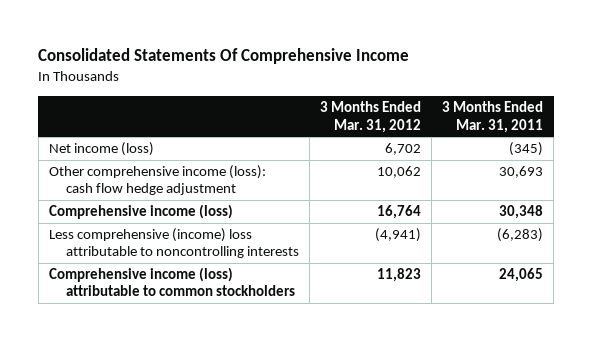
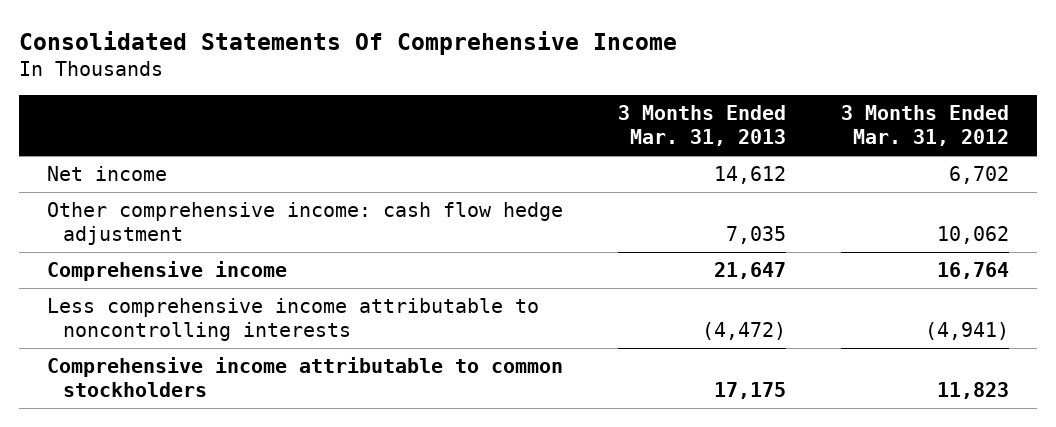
- | 3 Months Ended Mar. 31, 2012 | 3 Months Ended Mar. 31, 2011
+ | 3 Months Ended Mar. 31, 2013 | 3 Months Ended Mar. 31, 2012
- Net income (loss) | 6,702 | (345)
- Other comprehensive income (loss): cash flow hedge adjustment | 10,062 | 30,693
- Comprehensive income (loss) | 16,764 | 30,348
- Less comprehensive (income) loss attributable to noncontrolling interests | (4,941) | (6,283)
- Comprehensive income (loss) attributable to common stockholders | 11,823 | 24,065
+ Net income | 14,612 | 6,702
+ Other comprehensive income: cash flow hedge adjustment | 7,035 | 10,062
+ Comprehensive income | 21,647 | 16,764
+ Less comprehensive income attributable to noncontrolling interests | (4,472) | (4,941)
+ Comprehensive income attributable to common stockholders | 17,175 | 11,823

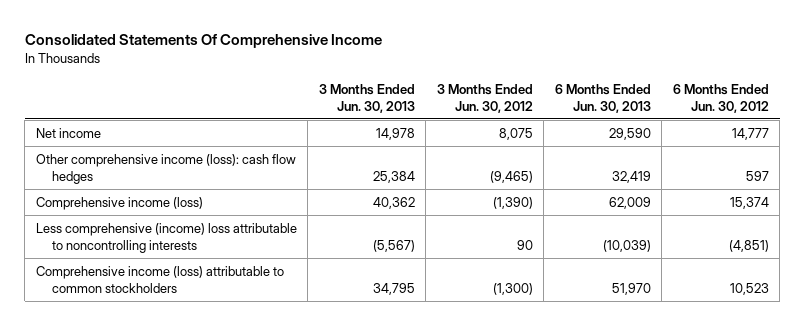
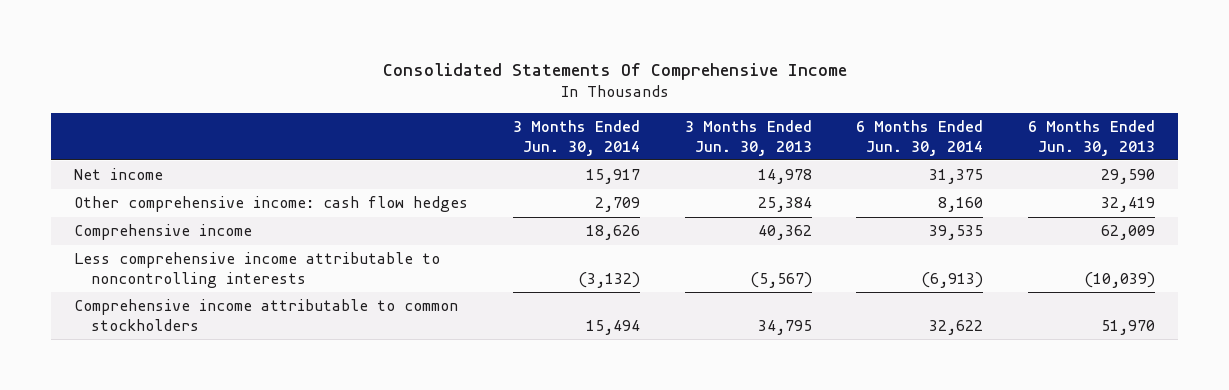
- | 3 Months Ended Jun. 30, 2013 | 3 Months Ended Jun. 30, 2012 | 6 Months Ended Jun. 30, 2013 | 6 Months Ended Jun. 30, 2012
+ | 3 Months Ended Jun. 30, 2014 | 3 Months Ended Jun. 30, 2013 | 6 Months Ended Jun. 30, 2014 | 6 Months Ended Jun. 30, 2013
- Other comprehensive income (loss): cash flow hedges | 25,384 | (9,465) | 32,419 | 597
- Comprehensive income (loss) | 40,362 | (1,390) | 62,009 | 15,374
- Less comprehensive (income) loss attributable to noncontrolling interests | (5,567) | 90 | (10,039) | (4,851)
- Comprehensive income (loss) attributable to common stockholders | 34,795 | (1,300) | 51,970 | 10,523
+ Other comprehensive income: cash flow hedges | 2,709 | 25,384 | 8,160 | 32,419
+ Comprehensive income | 18,626 | 40,362 | 39,535 | 62,009
+ Less comprehensive income attributable to noncontrolling interests | (3,132) | (5,567) | (6,913) | (10,039)
+ Comprehensive income attributable to common stockholders | 15,494 | 34,795 | 32,622 | 51,970

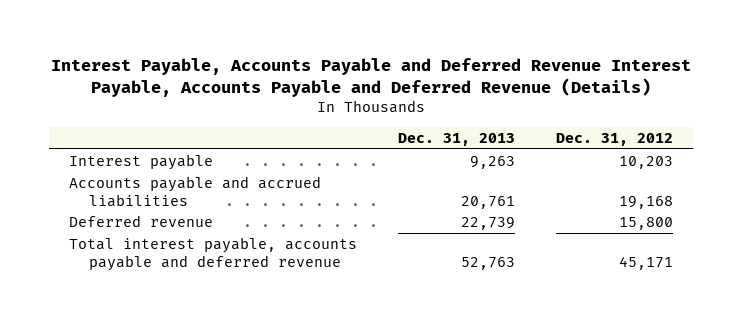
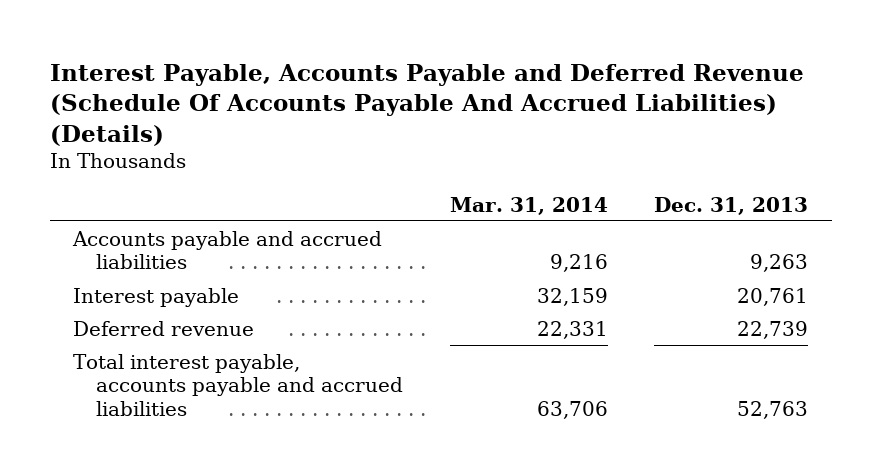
- Interest Payable, Accounts Payable and Deferred Revenue Interest Payable, Accounts Payable and Deferred Revenue (Details)
+ Interest Payable, Accounts Payable and Deferred Revenue (Schedule Of Accounts Payable And Accrued Liabilities) (Details)
- | Dec. 31, 2013 | Dec. 31, 2012
+ | Mar. 31, 2014 | Dec. 31, 2013
- Interest payable | 9,263 | 10,203
- Accounts payable and accrued liabilities | 20,761 | 19,168
+ Accounts payable and accrued liabilities | 9,216 | 9,263
+ Interest payable | 32,159 | 20,761
- Total interest payable, accounts payable and deferred revenue | 52,763 | 45,171
+ Total interest payable, accounts payable and accrued liabilities | 63,706 | 52,763

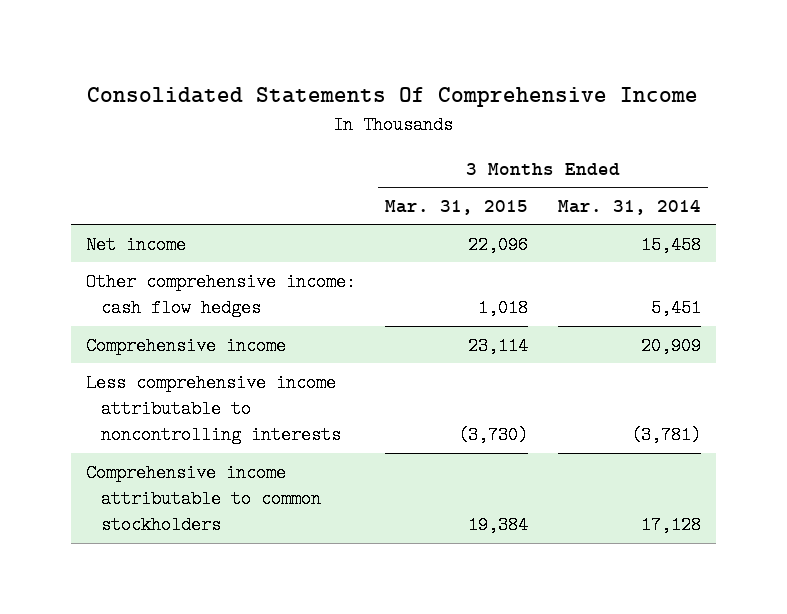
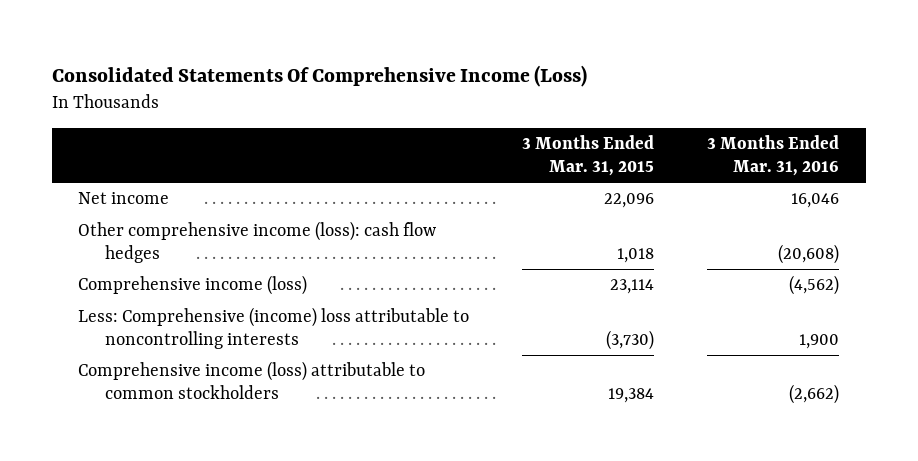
- Consolidated Statements Of Comprehensive Income
+ Consolidated Statements Of Comprehensive Income (Loss)
- | 3 Months Ended Mar. 31, 2015 | 3 Months Ended Mar. 31, 2014
+ | 3 Months Ended Mar. 31, 2015 | 3 Months Ended Mar. 31, 2016
- Other comprehensive income: cash flow hedges | 1,018 | 5,451
- Comprehensive income | 23,114 | 20,909
- Less comprehensive income attributable to noncontrolling interests | (3,730) | (3,781)
- Comprehensive income attributable to common stockholders | 19,384 | 17,128
+ Other comprehensive income (loss): cash flow hedges | 1,018 | (20,608)
+ Comprehensive income (loss) | 23,114 | (4,562)
+ Less: Comprehensive (income) loss attributable to noncontrolling interests | (3,730) | 1,900
+ Comprehensive income (loss) attributable to common stockholders | 19,384 | (2,662)

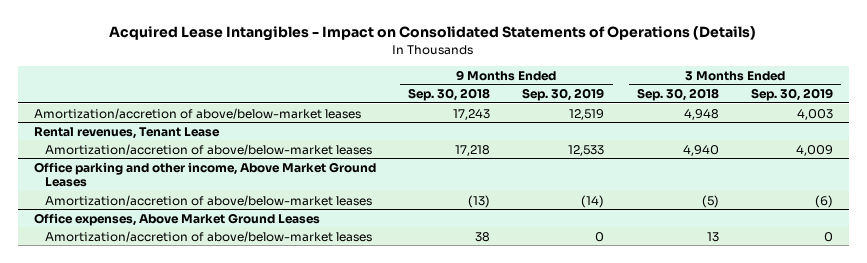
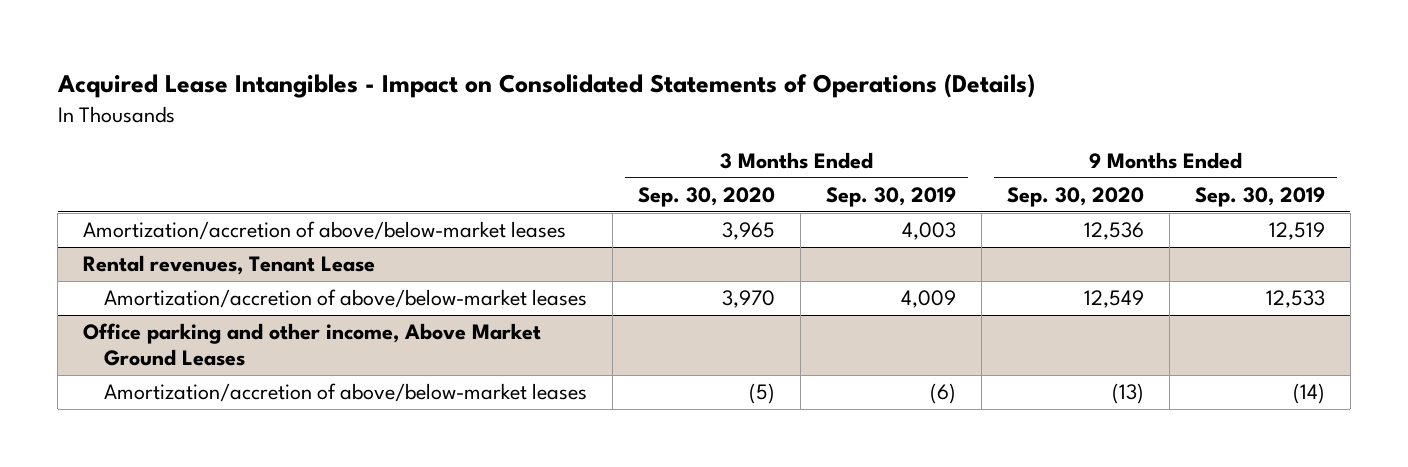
- | 9 Months Ended Sep. 30, 2018 | 9 Months Ended Sep. 30, 2019 | 3 Months Ended Sep. 30, 2018 | 3 Months Ended Sep. 30, 2019
+ | 3 Months Ended Sep. 30, 2020 | 3 Months Ended Sep. 30, 2019 | 9 Months Ended Sep. 30, 2020 | 9 Months Ended Sep. 30, 2019
- Office expenses, Above Market Ground Leases
- Amortization/accretion of above/below-market leases | 38 | 0 | 13 | 0

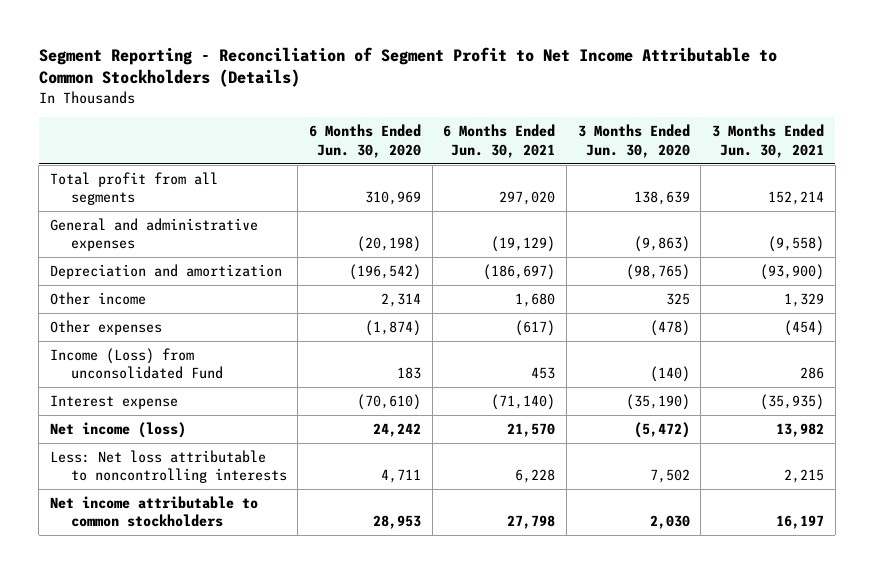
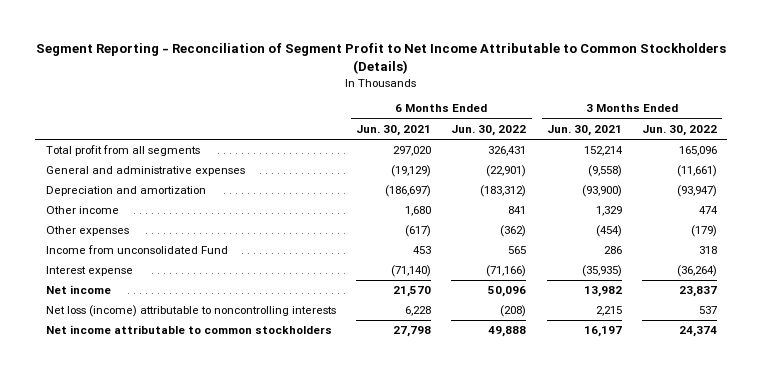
- | 6 Months Ended Jun. 30, 2020 | 6 Months Ended Jun. 30, 2021 | 3 Months Ended Jun. 30, 2020 | 3 Months Ended Jun. 30, 2021
+ | 6 Months Ended Jun. 30, 2021 | 6 Months Ended Jun. 30, 2022 | 3 Months Ended Jun. 30, 2021 | 3 Months Ended Jun. 30, 2022
- Income (Loss) from unconsolidated Fund | 183 | 453 | (140) | 286
+ Income from unconsolidated Fund | 453 | 565 | 286 | 318
- Net income (loss) | 24,242 | 21,570 | (5,472) | 13,982
- Less: Net loss attributable to noncontrolling interests | 4,711 | 6,228 | 7,502 | 2,215
+ Net income | 21,570 | 50,096 | 13,982 | 23,837
+ Net loss (income) attributable to noncontrolling interests | 6,228 | (208) | 2,215 | 537

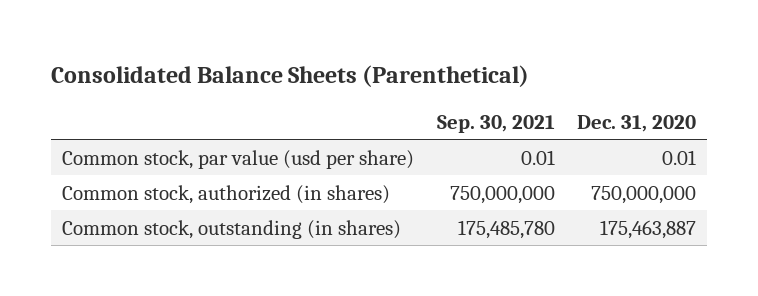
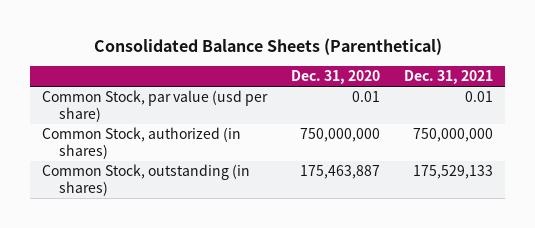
- | Sep. 30, 2021 | Dec. 31, 2020
+ | Dec. 31, 2020 | Dec. 31, 2021
- Common stock, par value (usd per share) | 0.01 | 0.01
- Common stock, authorized (in shares) | 750,000,000 | 750,000,000
- Common stock, outstanding (in shares) | 175,485,780 | 175,463,887
+ Common Stock, par value (usd per share) | 0.01 | 0.01
+ Common Stock, authorized (in shares) | 750,000,000 | 750,000,000
+ Common Stock, outstanding (in shares) | 175,463,887 | 175,529,133

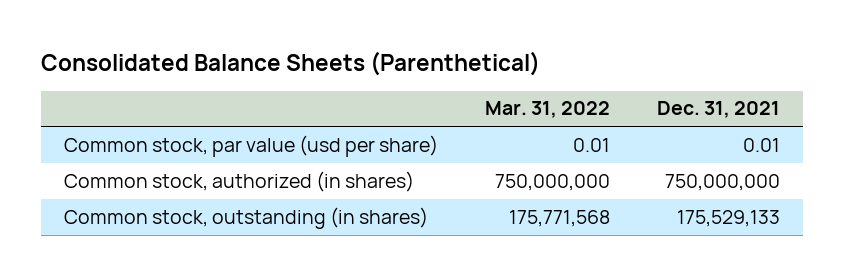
- | Dec. 31, 2020 | Dec. 31, 2021
+ | Mar. 31, 2022 | Dec. 31, 2021
- Common Stock, par value (usd per share) | 0.01 | 0.01
- Common Stock, authorized (in shares) | 750,000,000 | 750,000,000
- Common Stock, outstanding (in shares) | 175,463,887 | 175,529,133
+ Common stock, par value (usd per share) | 0.01 | 0.01
+ Common stock, authorized (in shares) | 750,000,000 | 750,000,000
+ Common stock, outstanding (in shares) | 175,771,568 | 175,529,133

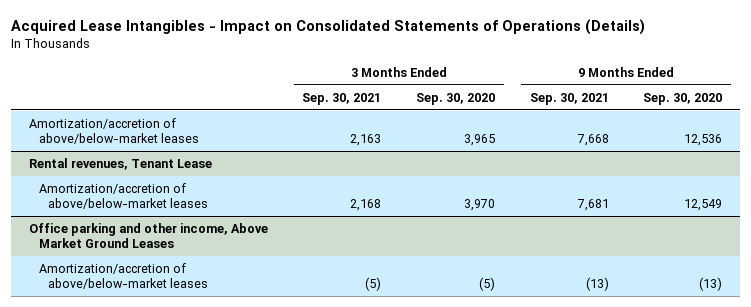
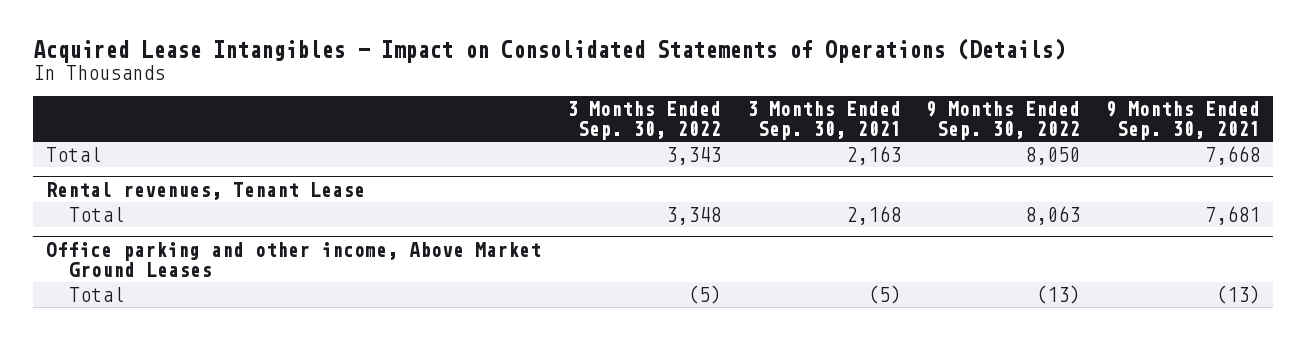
- | 3 Months Ended Sep. 30, 2021 | 3 Months Ended Sep. 30, 2020 | 9 Months Ended Sep. 30, 2021 | 9 Months Ended Sep. 30, 2020
+ | 3 Months Ended Sep. 30, 2022 | 3 Months Ended Sep. 30, 2021 | 9 Months Ended Sep. 30, 2022 | 9 Months Ended Sep. 30, 2021
- Amortization/accretion of above/below-market leases | 2,163 | 3,965 | 7,668 | 12,536
+ Total | 3,343 | 2,163 | 8,050 | 7,668
@ Rental revenues, Tenant Lease
- Amortization/accretion of above/below-market leases | 2,168 | 3,970 | 7,681 | 12,549
+ Total | 3,348 | 2,168 | 8,063 | 7,681
@ Office parking and other income, Above Market Ground Leases
- Amortization/accretion of above/below-market leases | (5) | (5) | (13) | (13)
+ Total | (5) | (5) | (13) | (13)

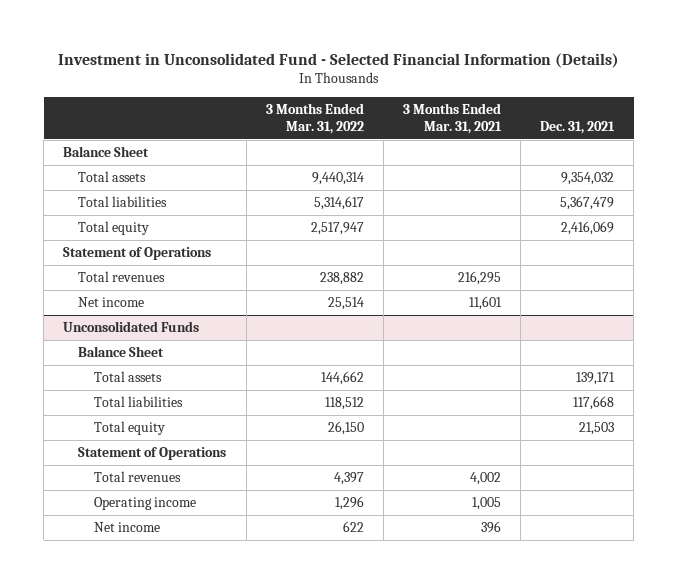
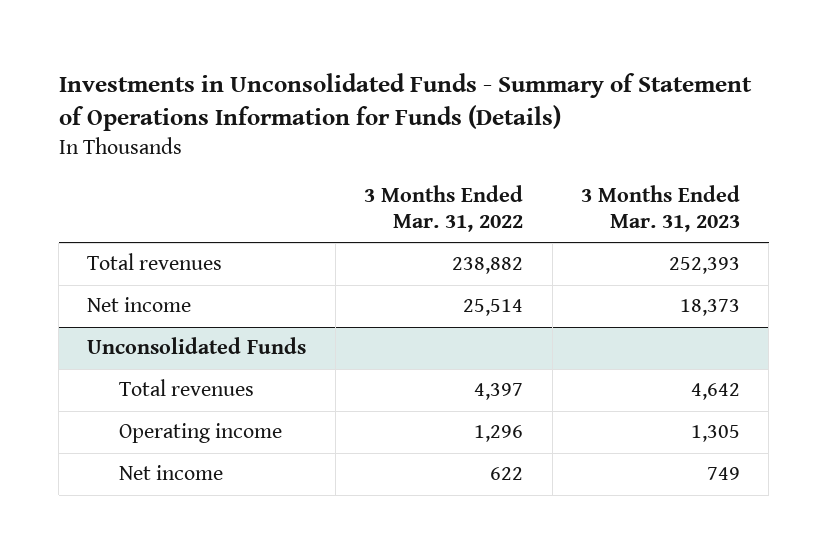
- Investment in Unconsolidated Fund - Selected Financial Information (Details)
+ Investments in Unconsolidated Funds - Summary of Statement of Operations Information for Funds (Details)
- | 3 Months Ended Mar. 31, 2022 | 3 Months Ended Mar. 31, 2021 | Dec. 31, 2021
+ | 3 Months Ended Mar. 31, 2022 | 3 Months Ended Mar. 31, 2023
- Balance Sheet
- Total assets | 9,440,314 | | 9,354,032
- Total liabilities | 5,314,617 | | 5,367,479
- Total equity | 2,517,947 | | 2,416,069
- Statement of Operations
@ Unconsolidated Funds
- Balance Sheet
- Total assets | 144,662 | | 139,171
- Total liabilities | 118,512 | | 117,668
- Total equity | 26,150 | | 21,503
- Statement of Operations

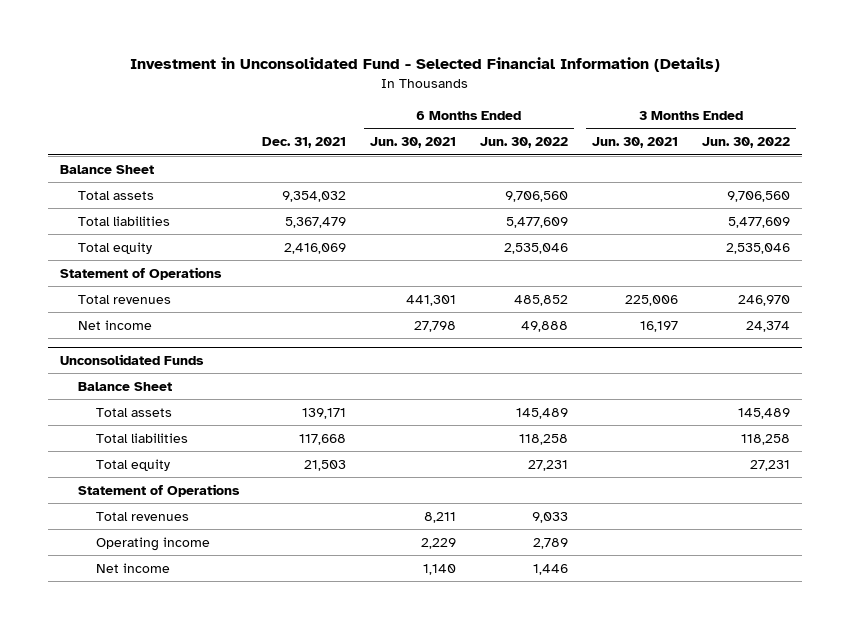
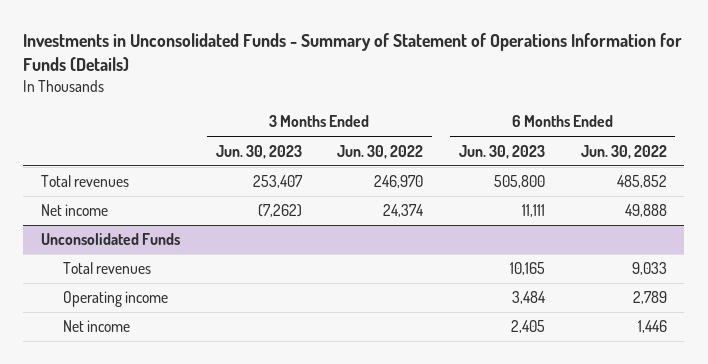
- Investment in Unconsolidated Fund - Selected Financial Information (Details)
+ Investments in Unconsolidated Funds - Summary of Statement of Operations Information for Funds (Details)
- | Dec. 31, 2021 | 6 Months Ended Jun. 30, 2021 | 6 Months Ended Jun. 30, 2022 | 3 Months Ended Jun. 30, 2021 | 3 Months Ended Jun. 30, 2022
+ | 3 Months Ended Jun. 30, 2023 | 3 Months Ended Jun. 30, 2022 | 6 Months Ended Jun. 30, 2023 | 6 Months Ended Jun. 30, 2022
- Balance Sheet
- Total assets | 9,354,032 | | 9,706,560 | | 9,706,560
- Total liabilities | 5,367,479 | | 5,477,609 | | 5,477,609
- Total equity | 2,416,069 | | 2,535,046 | | 2,535,046
- Statement of Operations
@ Unconsolidated Funds
- Balance Sheet
- Total assets | 139,171 | | 145,489 | | 145,489
- Total liabilities | 117,668 | | 118,258 | | 118,258
- Total equity | 21,503 | | 27,231 | | 27,231
- Statement of Operations

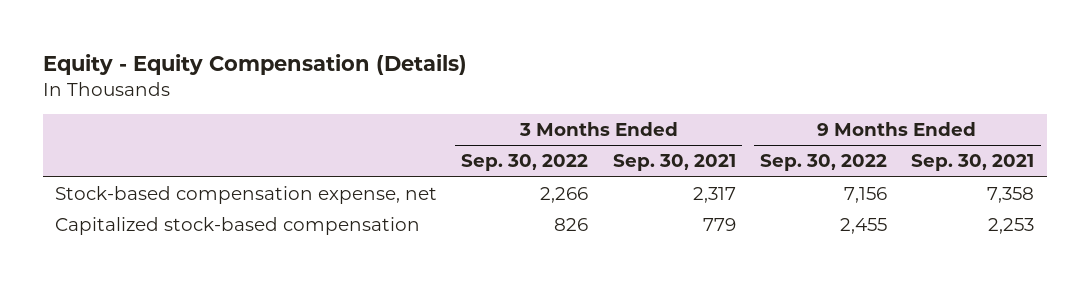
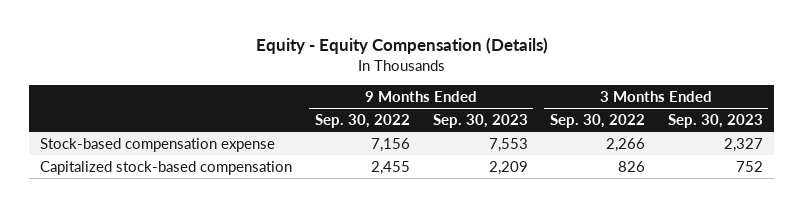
- | 3 Months Ended Sep. 30, 2022 | 3 Months Ended Sep. 30, 2021 | 9 Months Ended Sep. 30, 2022 | 9 Months Ended Sep. 30, 2021
+ | 9 Months Ended Sep. 30, 2022 | 9 Months Ended Sep. 30, 2023 | 3 Months Ended Sep. 30, 2022 | 3 Months Ended Sep. 30, 2023
- Stock-based compensation expense, net | 2,266 | 2,317 | 7,156 | 7,358
+ Stock-based compensation expense | 7,156 | 7,553 | 2,266 | 2,327

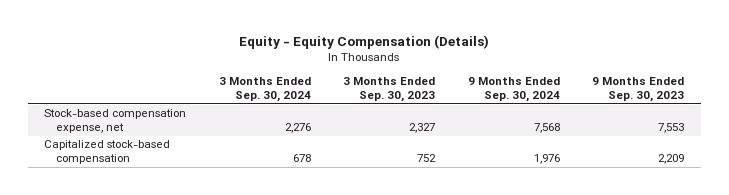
- | 9 Months Ended Sep. 30, 2022 | 9 Months Ended Sep. 30, 2023 | 3 Months Ended Sep. 30, 2022 | 3 Months Ended Sep. 30, 2023
+ | 3 Months Ended Sep. 30, 2024 | 3 Months Ended Sep. 30, 2023 | 9 Months Ended Sep. 30, 2024 | 9 Months Ended Sep. 30, 2023
- Stock-based compensation expense | 7,156 | 7,553 | 2,266 | 2,327
+ Stock-based compensation expense, net | 2,276 | 2,327 | 7,568 | 7,553

